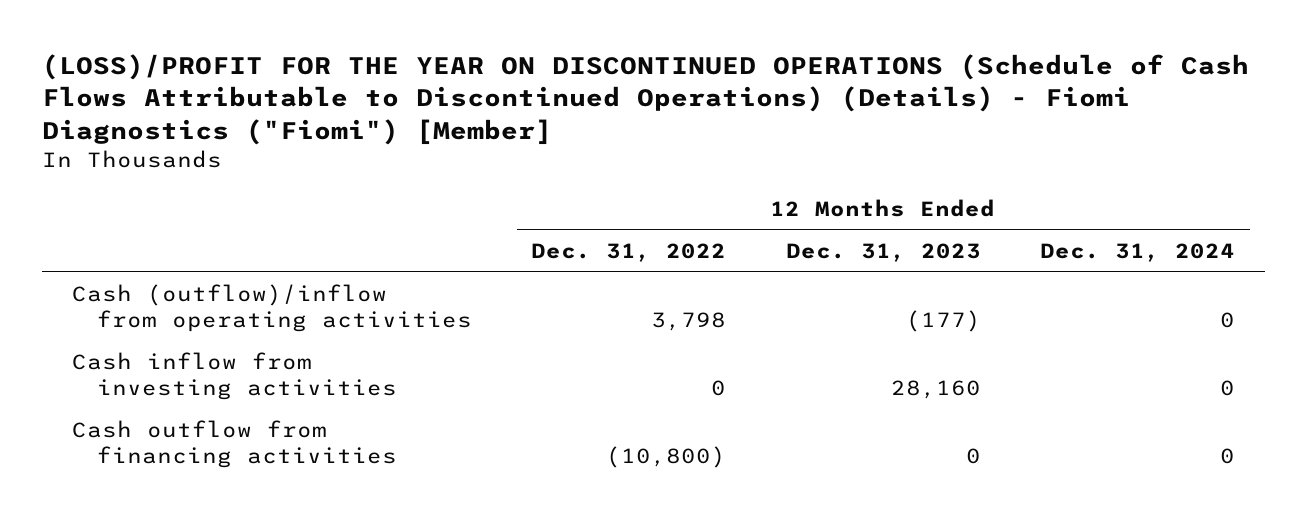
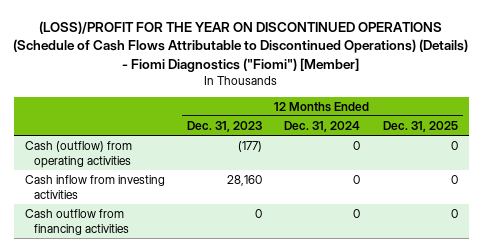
- | 12 Months Ended Dec. 31, 2022 | 12 Months Ended Dec. 31, 2023 | 12 Months Ended Dec. 31, 2024
+ | 12 Months Ended Dec. 31, 2023 | 12 Months Ended Dec. 31, 2024 | 12 Months Ended Dec. 31, 2025
- Cash (outflow)/inflow from operating activities | 3,798 | (177) | 0
+ Cash (outflow) from operating activities | (177) | 0 | 0

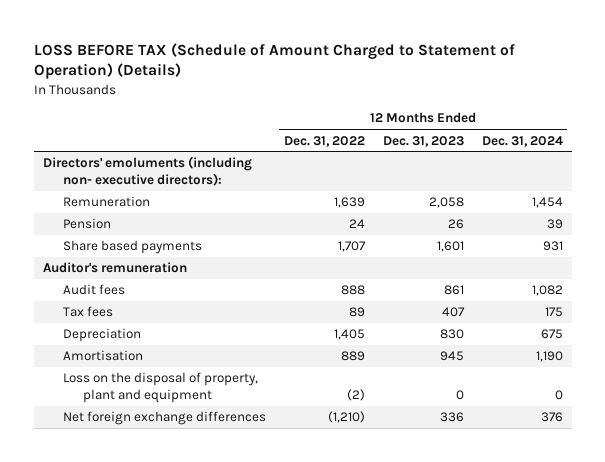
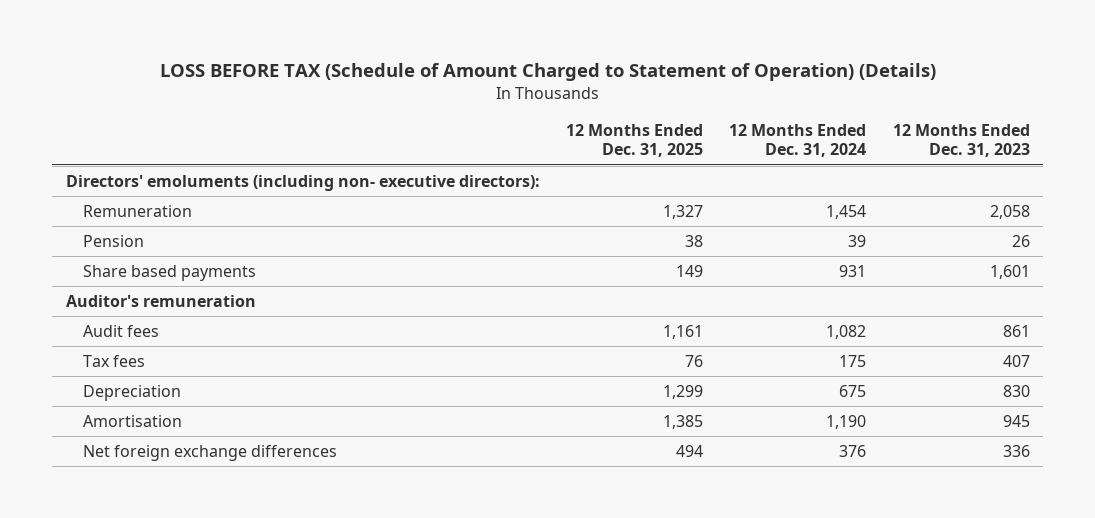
- | 12 Months Ended Dec. 31, 2022 | 12 Months Ended Dec. 31, 2023 | 12 Months Ended Dec. 31, 2024
+ | 12 Months Ended Dec. 31, 2025 | 12 Months Ended Dec. 31, 2024 | 12 Months Ended Dec. 31, 2023
- Loss on the disposal of property, plant and equipment | (2) | 0 | 0

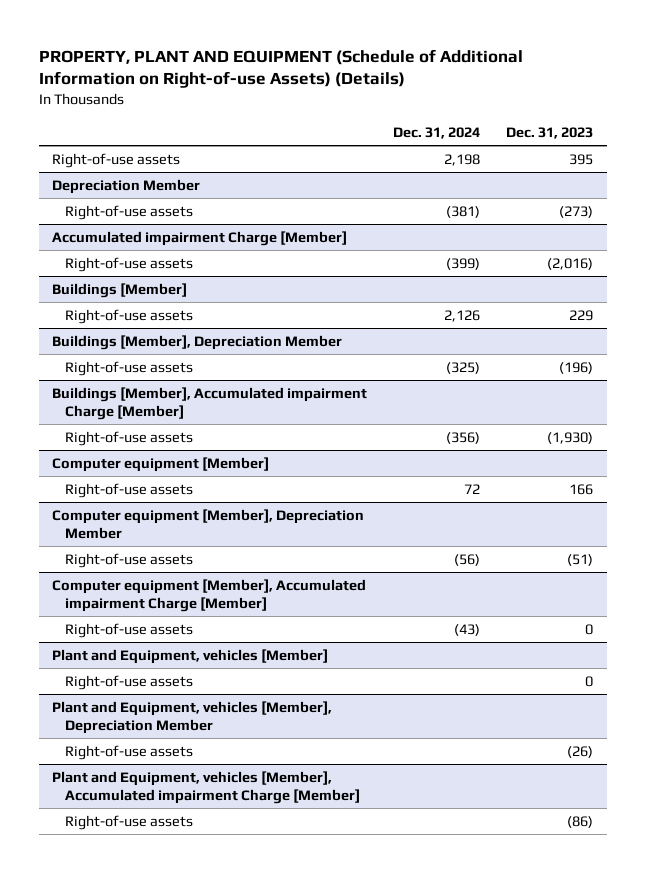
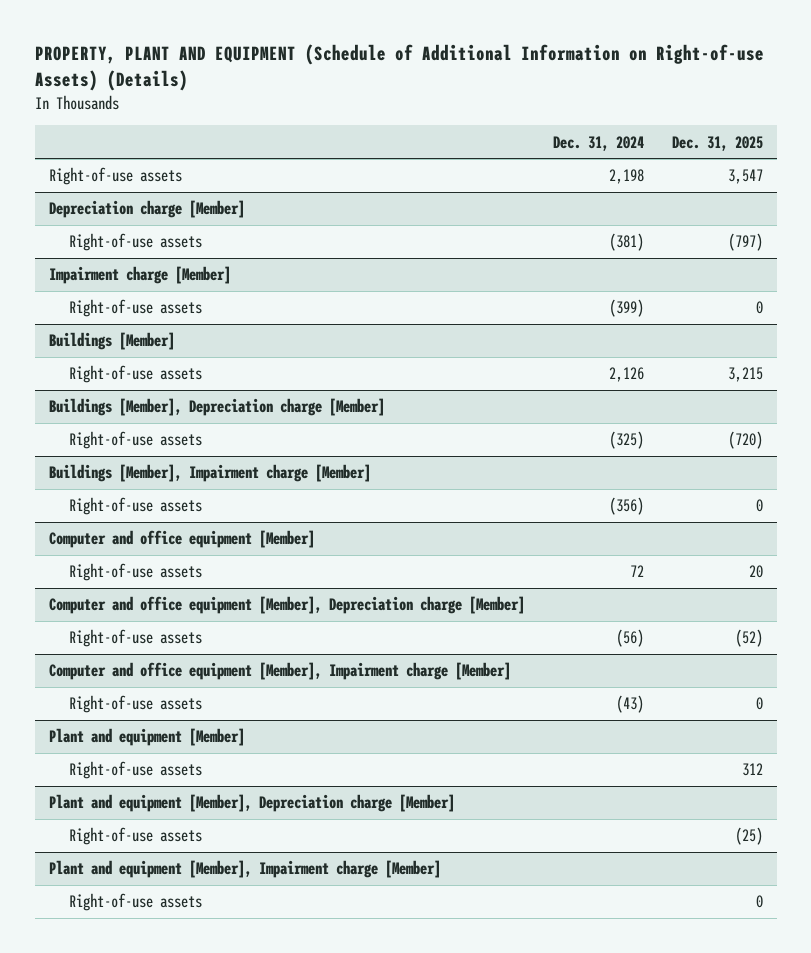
- | Dec. 31, 2024 | Dec. 31, 2023
+ | Dec. 31, 2024 | Dec. 31, 2025
- Depreciation Member
+ Depreciation charge [Member]
- Accumulated impairment Charge [Member]
+ Impairment charge [Member]
- Buildings [Member], Depreciation Member
+ Buildings [Member], Depreciation charge [Member]
- Buildings [Member], Accumulated impairment Charge [Member]
+ Buildings [Member], Impairment charge [Member]
- Computer equipment [Member]
+ Computer and office equipment [Member]
- Computer equipment [Member], Depreciation Member
+ Computer and office equipment [Member], Depreciation charge [Member]
- Computer equipment [Member], Accumulated impairment Charge [Member]
+ Computer and office equipment [Member], Impairment charge [Member]
- Plant and Equipment, vehicles [Member]
+ Plant and equipment [Member]
- Plant and Equipment, vehicles [Member], Depreciation Member
+ Plant and equipment [Member], Depreciation charge [Member]
- Plant and Equipment, vehicles [Member], Accumulated impairment Charge [Member]
+ Plant and equipment [Member], Impairment charge [Member]

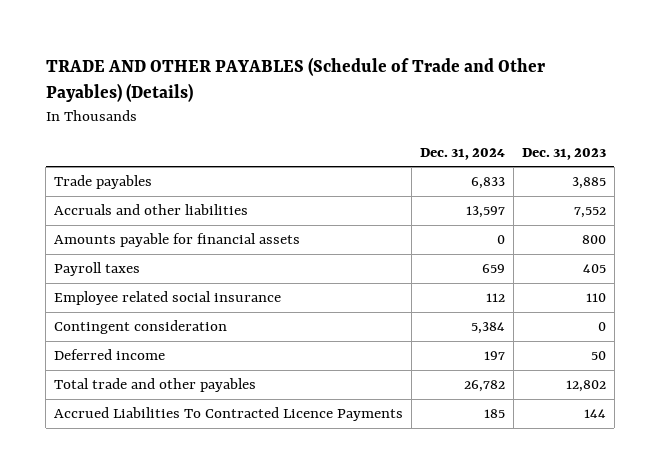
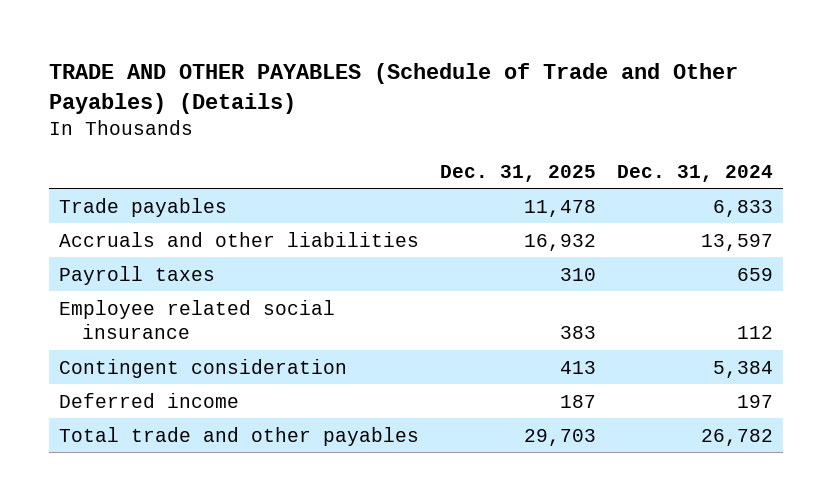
- | Dec. 31, 2024 | Dec. 31, 2023
+ | Dec. 31, 2025 | Dec. 31, 2024
- Amounts payable for financial assets | 0 | 800
- Accrued Liabilities To Contracted Licence Payments | 185 | 144

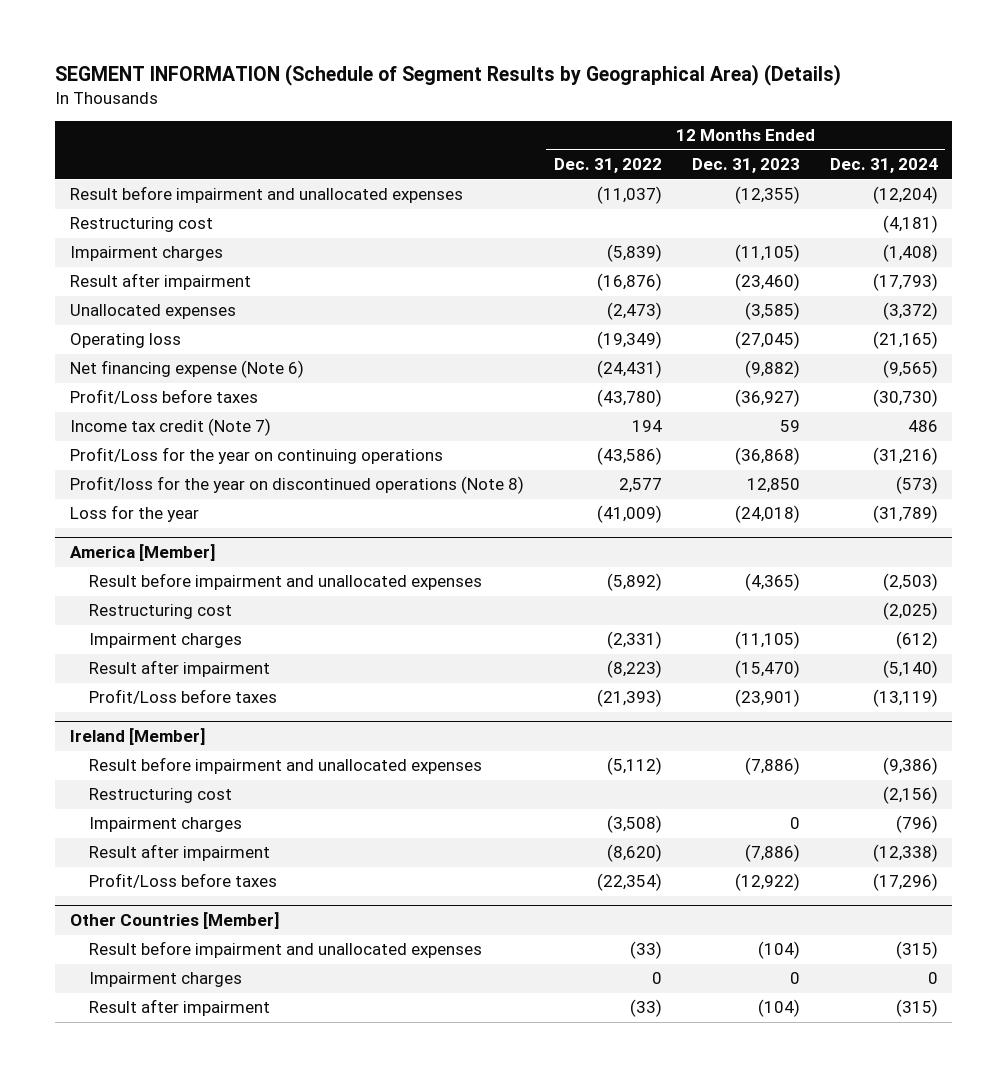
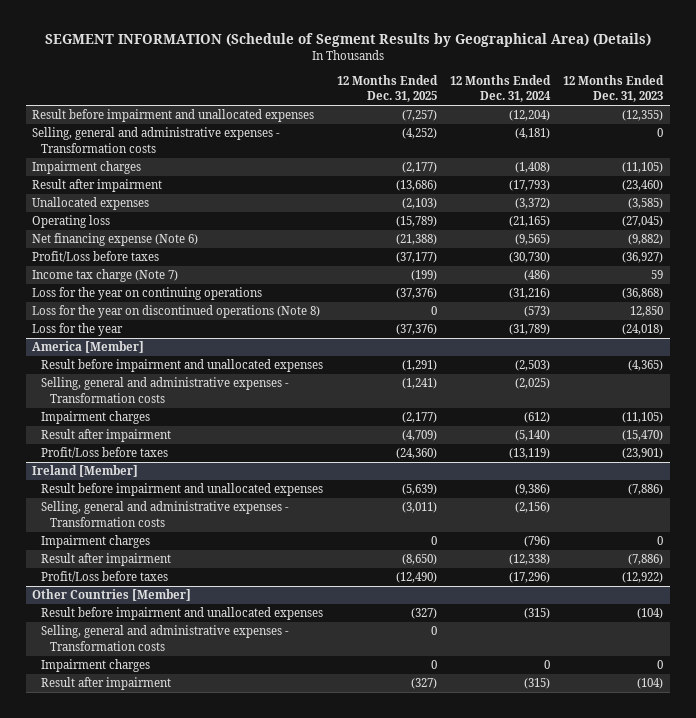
- | 12 Months Ended Dec. 31, 2022 | 12 Months Ended Dec. 31, 2023 | 12 Months Ended Dec. 31, 2024
+ | 12 Months Ended Dec. 31, 2025 | 12 Months Ended Dec. 31, 2024 | 12 Months Ended Dec. 31, 2023
- Restructuring cost | | | (4,181)
+ Selling, general and administrative expenses - Transformation costs | (4,252) | (4,181) | 0
- Income tax credit (Note 7) | 194 | 59 | 486
- Profit/Loss for the year on continuing operations | (43,586) | (36,868) | (31,216)
- Profit/loss for the year on discontinued operations (Note 8) | 2,577 | 12,850 | (573)
+ Income tax charge (Note 7) | (199) | (486) | 59
+ Loss for the year on continuing operations | (37,376) | (31,216) | (36,868)
+ Loss for the year on discontinued operations (Note 8) | 0 | (573) | 12,850
@ America [Member]
- Restructuring cost | | | (2,025)
+ Selling, general and administrative expenses - Transformation costs | (1,241) | (2,025) |
@ Ireland [Member]
- Restructuring cost | | | (2,156)
+ Selling, general and administrative expenses - Transformation costs | (3,011) | (2,156) |
@ Other Countries [Member]
+ Selling, general and administrative expenses - Transformation costs | 0 | |

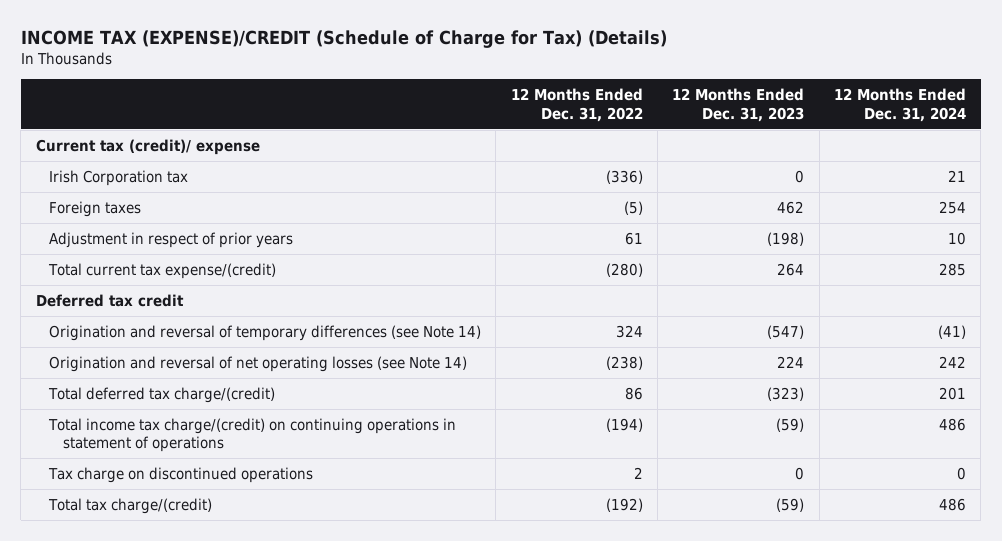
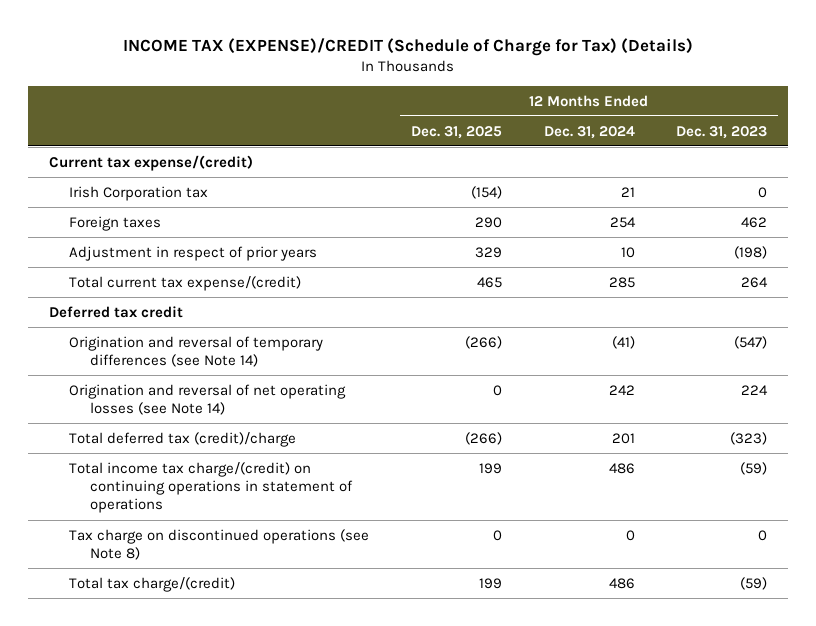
- | 12 Months Ended Dec. 31, 2022 | 12 Months Ended Dec. 31, 2023 | 12 Months Ended Dec. 31, 2024
+ | 12 Months Ended Dec. 31, 2025 | 12 Months Ended Dec. 31, 2024 | 12 Months Ended Dec. 31, 2023
- Current tax (credit)/ expense
+ Current tax expense/(credit)
- Total deferred tax charge/(credit) | 86 | (323) | 201
+ Total deferred tax (credit)/charge | (266) | 201 | (323)
- Tax charge on discontinued operations | 2 | 0 | 0
+ Tax charge on discontinued operations (see Note 8) | 0 | 0 | 0

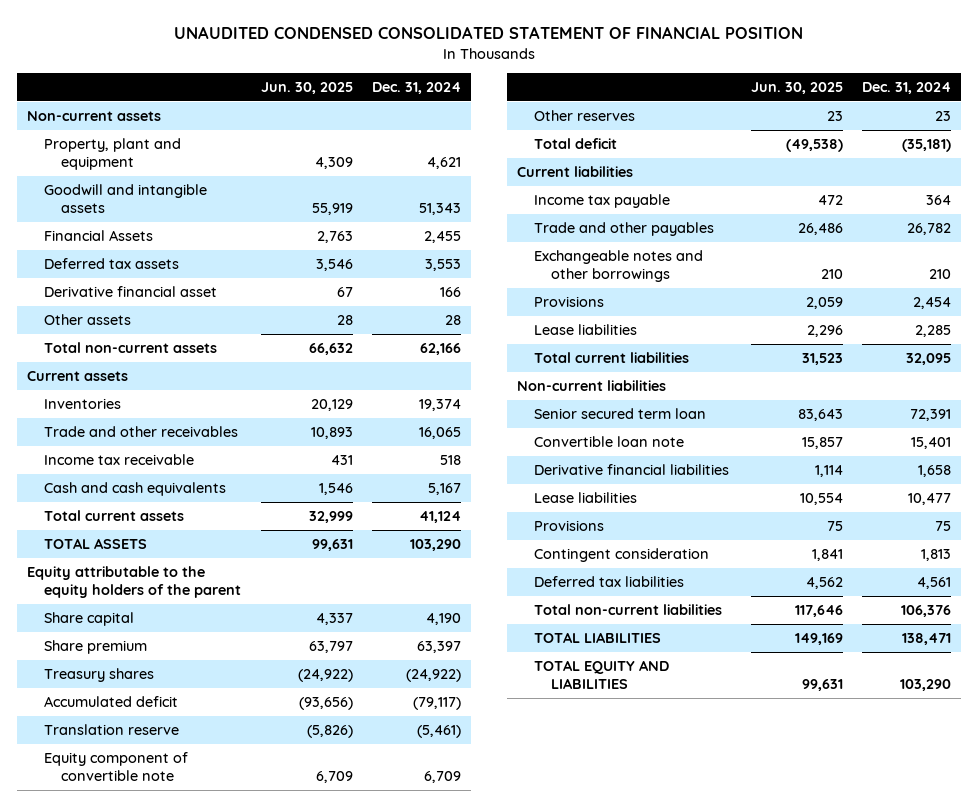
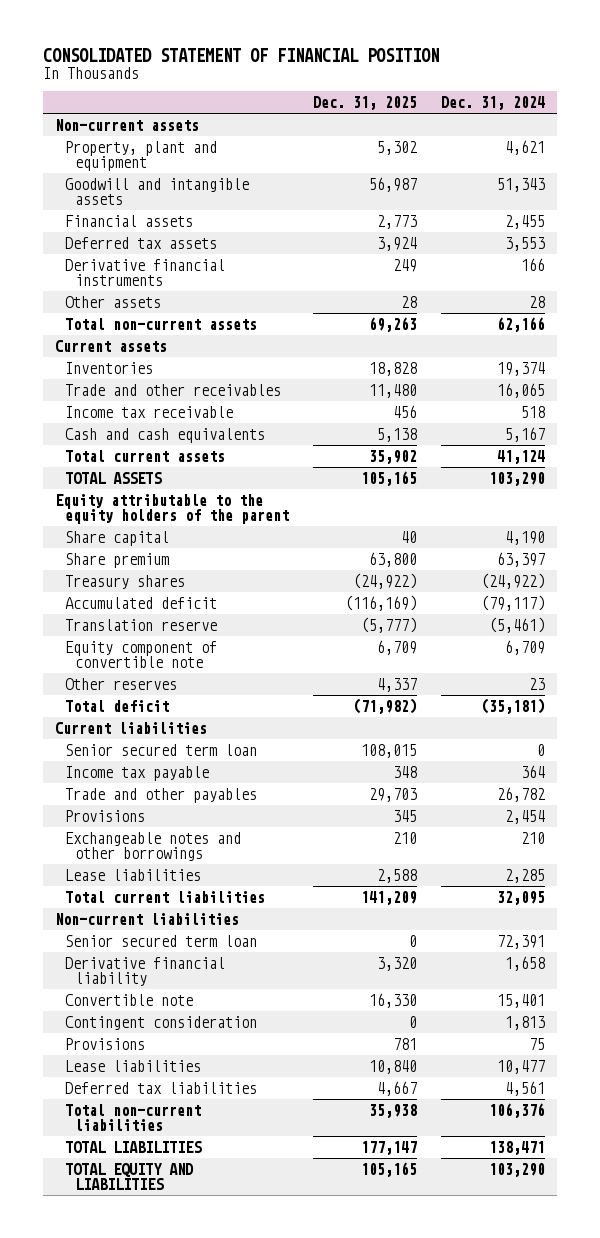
- UNAUDITED CONDENSED CONSOLIDATED STATEMENT OF FINANCIAL POSITION
+ CONSOLIDATED STATEMENT OF FINANCIAL POSITION
- | Jun. 30, 2025 | Dec. 31, 2024
+ | Dec. 31, 2025 | Dec. 31, 2024
- Financial Assets | 2,763 | 2,455
+ Financial assets | 2,773 | 2,455
- Derivative financial asset | 67 | 166
+ Derivative financial instruments | 249 | 166
+ Senior secured term loan | 108,015 | 0
moved down: Exchangeable notes and other borrowings | 210 | 210
- Convertible loan note | 15,857 | 15,401
- Derivative financial liabilities | 1,114 | 1,658
+ Derivative financial liability | 3,320 | 1,658
+ Convertible note | 16,330 | 15,401
moved down: Provisions | 781 | 75
moved down: Lease liabilities | 10,840 | 10,477

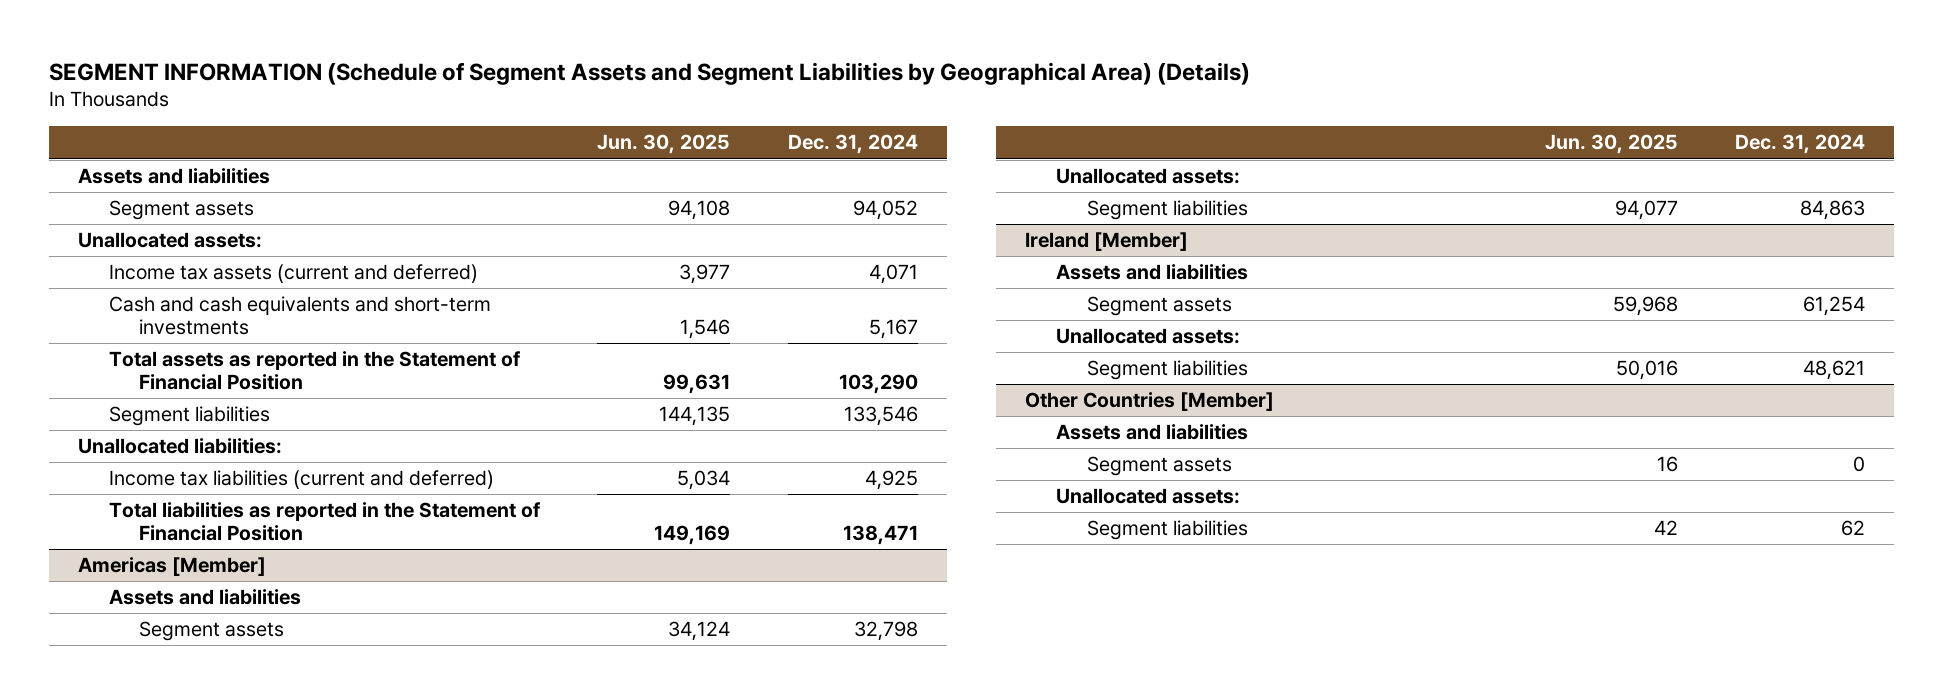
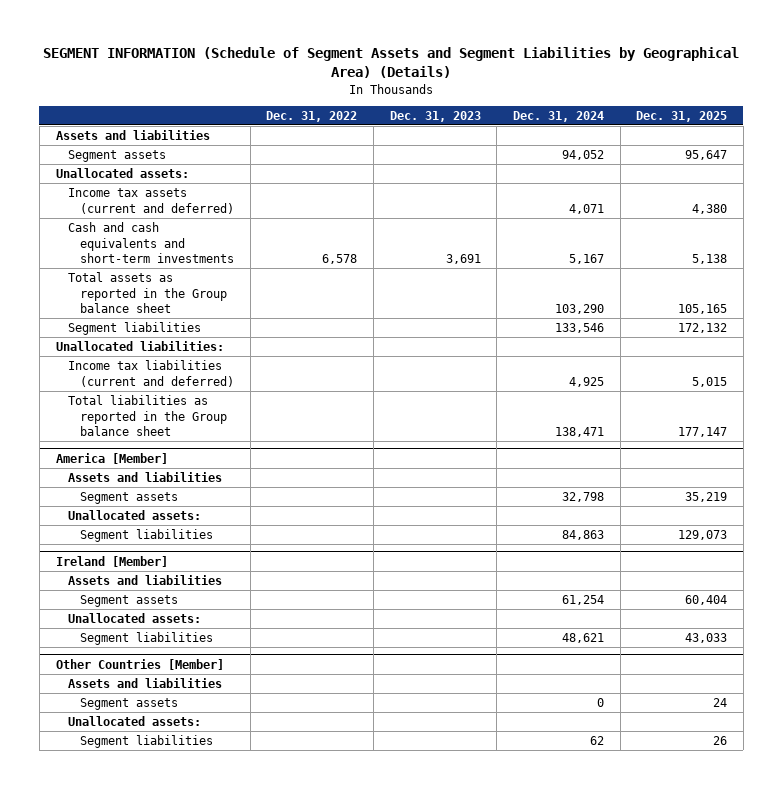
- | Jun. 30, 2025 | Dec. 31, 2024
+ | Dec. 31, 2022 | Dec. 31, 2023 | Dec. 31, 2024 | Dec. 31, 2025
- Total assets as reported in the Statement of Financial Position | 99,631 | 103,290
+ Total assets as reported in the Group balance sheet | | | 103,290 | 105,165
- Total liabilities as reported in the Statement of Financial Position | 149,169 | 138,471
- Americas [Member]
+ Total liabilities as reported in the Group balance sheet | | | 138,471 | 177,147
+ America [Member]

